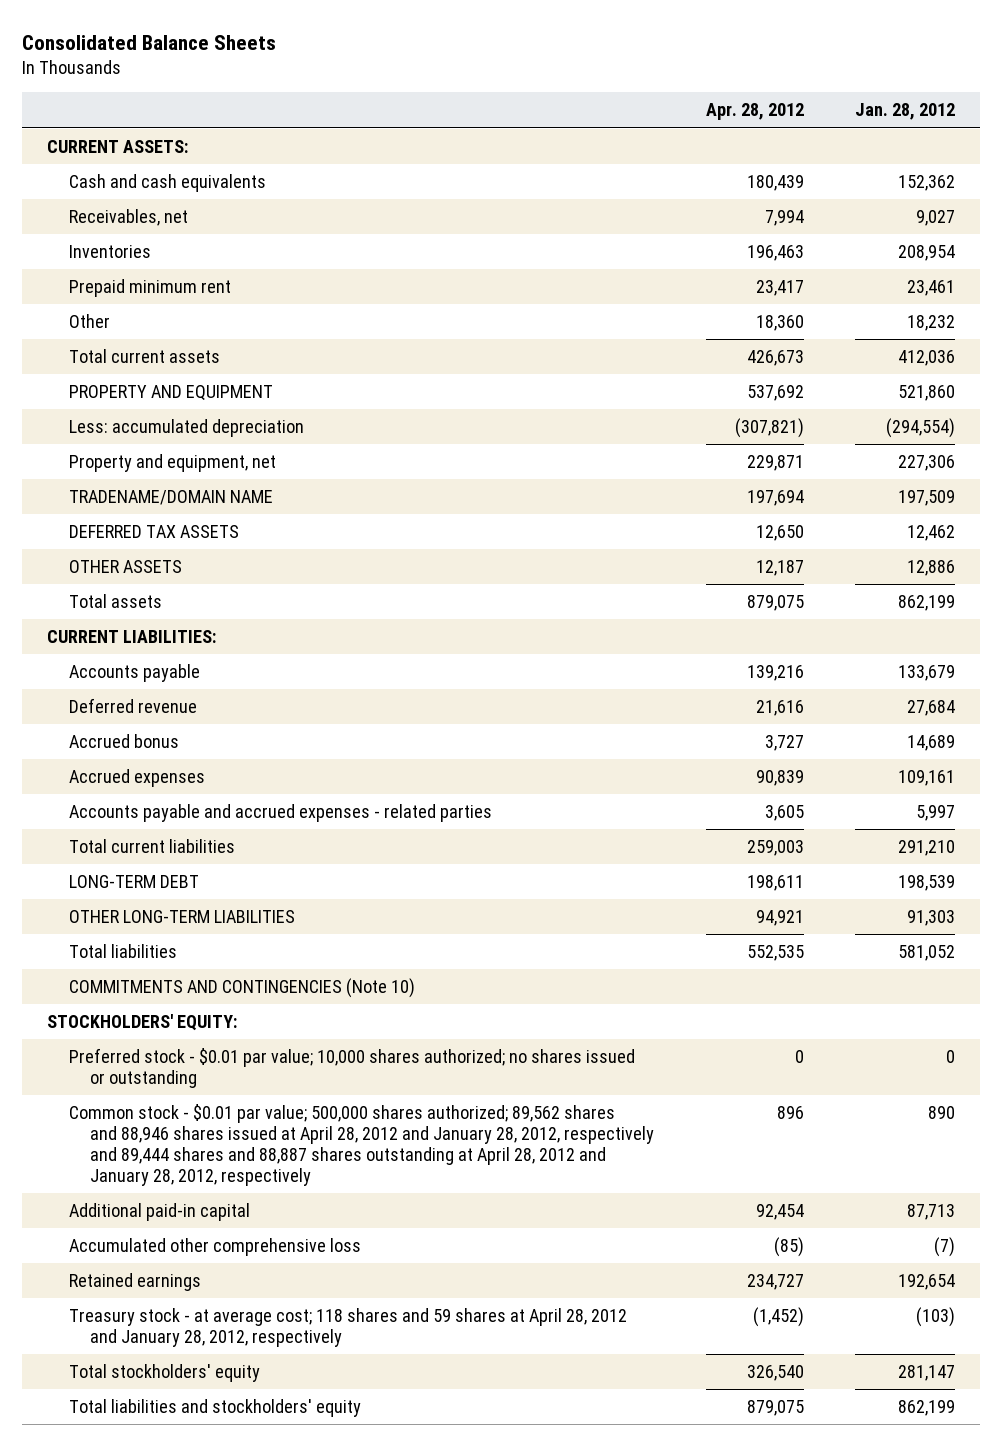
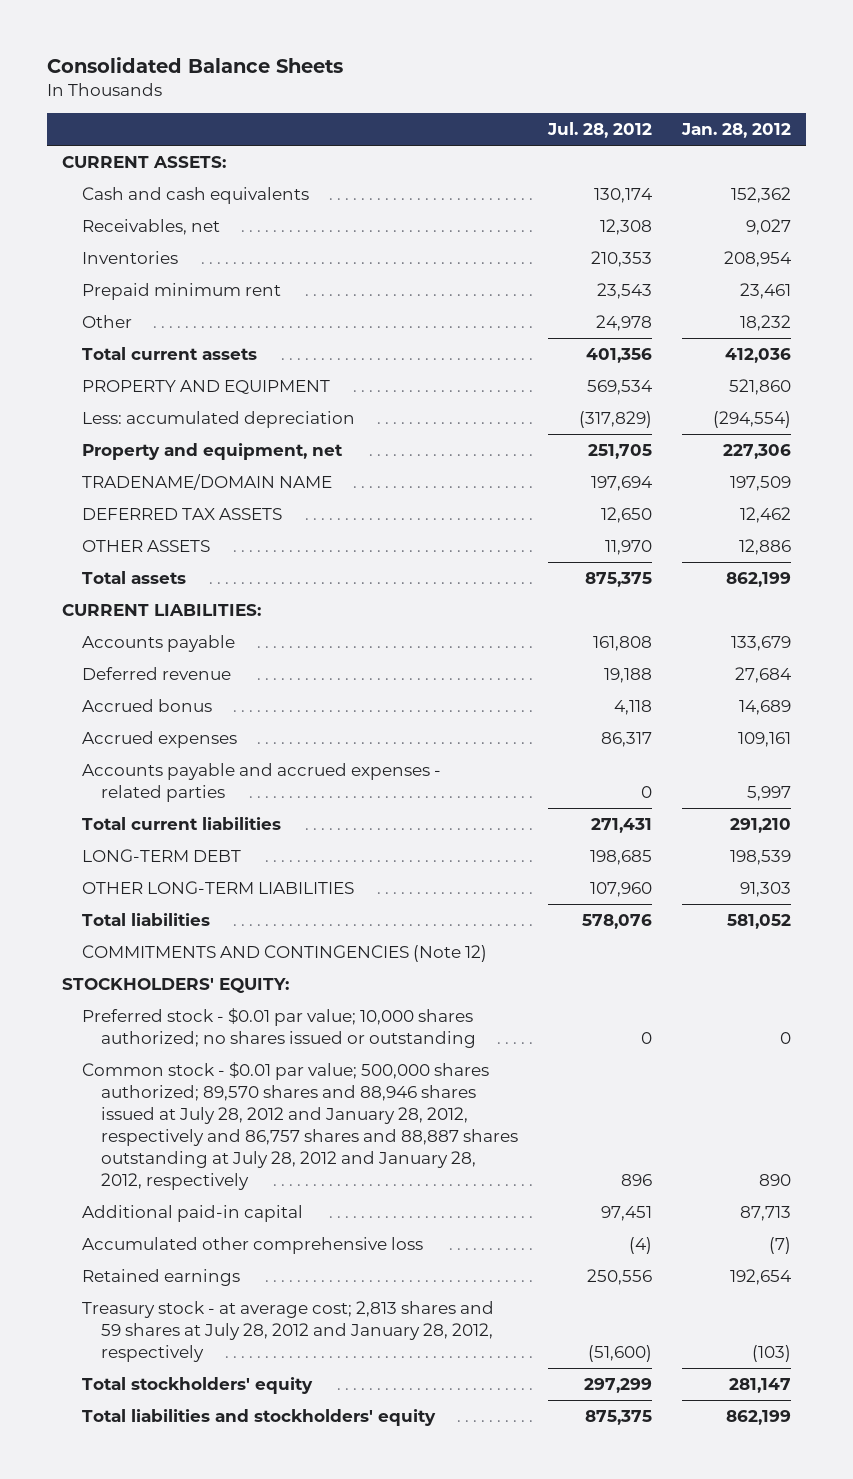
- | Apr. 28, 2012 | Jan. 28, 2012
+ | Jul. 28, 2012 | Jan. 28, 2012
- COMMITMENTS AND CONTINGENCIES (Note 10)
+ COMMITMENTS AND CONTINGENCIES (Note 12)
- Common stock - $0.01 par value; 500,000 shares authorized; 89,562 shares and 88,946 shares issued at April 28, 2012 and January 28, 2012, respectively and 89,444 shares and 88,887 shares outstanding at April 28, 2012 and January 28, 2012, respectively | 896 | 890
+ Common stock - $0.01 par value; 500,000 shares authorized; 89,570 shares and 88,946 shares issued at July 28, 2012 and January 28, 2012, respectively and 86,757 shares and 88,887 shares outstanding at July 28, 2012 and January 28, 2012, respectively | 896 | 890
- Treasury stock - at average cost; 118 shares and 59 shares at April 28, 2012 and January 28, 2012, respectively | (1,452) | (103)
+ Treasury stock - at average cost; 2,813 shares and 59 shares at July 28, 2012 and January 28, 2012, respectively | (51,600) | (103)

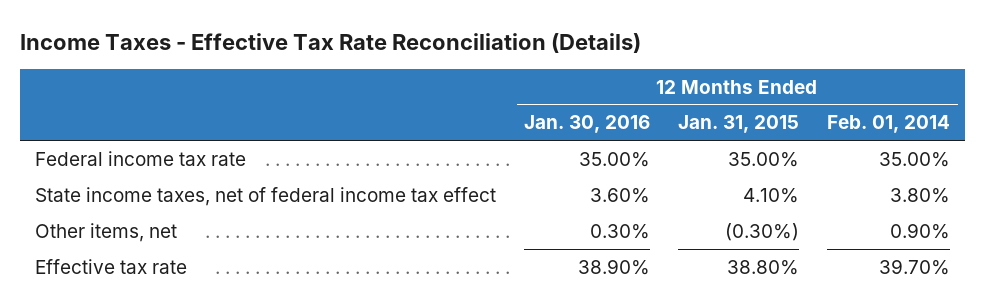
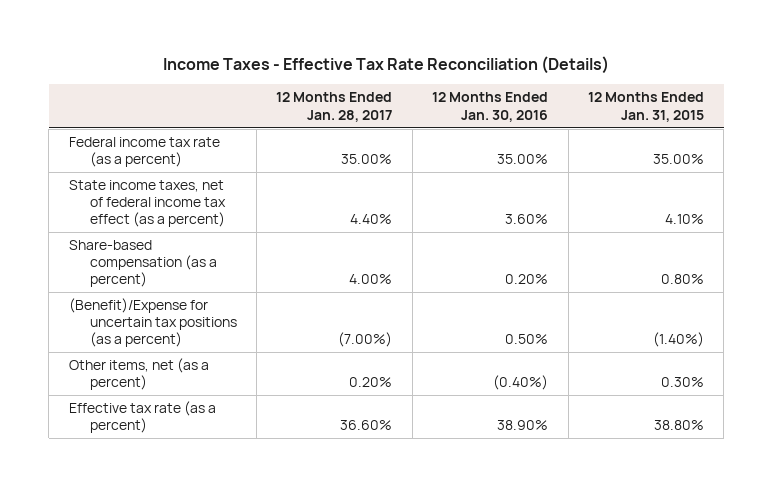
- | 12 Months Ended Jan. 30, 2016 | 12 Months Ended Jan. 31, 2015 | 12 Months Ended Feb. 01, 2014
+ | 12 Months Ended Jan. 28, 2017 | 12 Months Ended Jan. 30, 2016 | 12 Months Ended Jan. 31, 2015
- Federal income tax rate | 35.00% | 35.00% | 35.00%
- State income taxes, net of federal income tax effect | 3.60% | 4.10% | 3.80%
- Other items, net | 0.30% | (0.30%) | 0.90%
- Effective tax rate | 38.90% | 38.80% | 39.70%
+ Federal income tax rate (as a percent) | 35.00% | 35.00% | 35.00%
+ State income taxes, net of federal income tax effect (as a percent) | 4.40% | 3.60% | 4.10%
+ Share-based compensation (as a percent) | 4.00% | 0.20% | 0.80%
+ (Benefit)/Expense for uncertain tax positions (as a percent) | (7.00%) | 0.50% | (1.40%)
+ Other items, net (as a percent) | 0.20% | (0.40%) | 0.30%
+ Effective tax rate (as a percent) | 36.60% | 38.90% | 38.80%

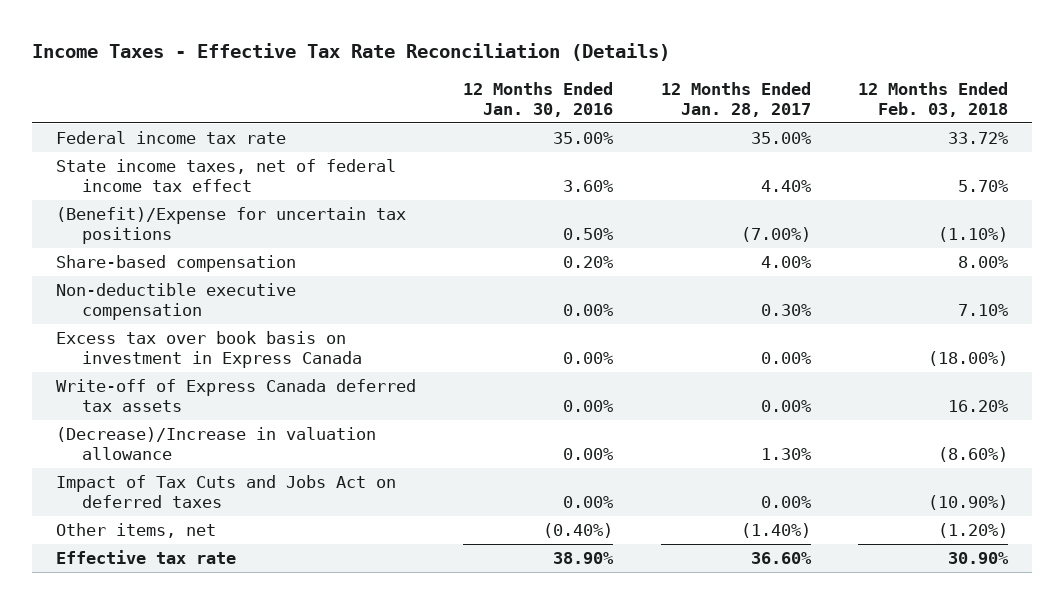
- | 12 Months Ended Jan. 28, 2017 | 12 Months Ended Jan. 30, 2016 | 12 Months Ended Jan. 31, 2015
+ | 12 Months Ended Jan. 30, 2016 | 12 Months Ended Jan. 28, 2017 | 12 Months Ended Feb. 03, 2018
- Federal income tax rate (as a percent) | 35.00% | 35.00% | 35.00%
- State income taxes, net of federal income tax effect (as a percent) | 4.40% | 3.60% | 4.10%
- Share-based compensation (as a percent) | 4.00% | 0.20% | 0.80%
- (Benefit)/Expense for uncertain tax positions (as a percent) | (7.00%) | 0.50% | (1.40%)
- Other items, net (as a percent) | 0.20% | (0.40%) | 0.30%
- Effective tax rate (as a percent) | 36.60% | 38.90% | 38.80%
+ Federal income tax rate | 35.00% | 35.00% | 33.72%
+ State income taxes, net of federal income tax effect | 3.60% | 4.40% | 5.70%
+ (Benefit)/Expense for uncertain tax positions | 0.50% | (7.00%) | (1.10%)
+ Share-based compensation | 0.20% | 4.00% | 8.00%
+ Non-deductible executive compensation | 0.00% | 0.30% | 7.10%
+ Excess tax over book basis on investment in Express Canada | 0.00% | 0.00% | (18.00%)
+ Write-off of Express Canada deferred tax assets | 0.00% | 0.00% | 16.20%
+ (Decrease)/Increase in valuation allowance | 0.00% | 1.30% | (8.60%)
+ Impact of Tax Cuts and Jobs Act on deferred taxes | 0.00% | 0.00% | (10.90%)
+ Other items, net | (0.40%) | (1.40%) | (1.20%)
+ Effective tax rate | 38.90% | 36.60% | 30.90%

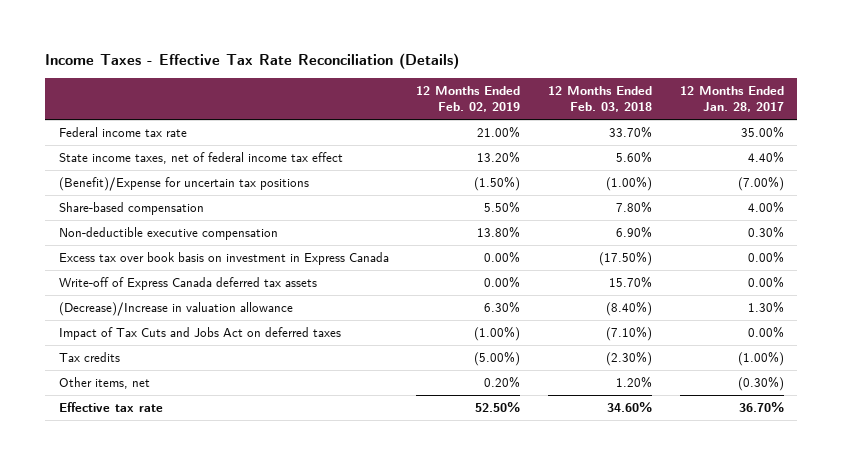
- | 12 Months Ended Jan. 30, 2016 | 12 Months Ended Jan. 28, 2017 | 12 Months Ended Feb. 03, 2018
+ | 12 Months Ended Feb. 02, 2019 | 12 Months Ended Feb. 03, 2018 | 12 Months Ended Jan. 28, 2017
- Federal income tax rate | 35.00% | 35.00% | 33.72%
- State income taxes, net of federal income tax effect | 3.60% | 4.40% | 5.70%
- (Benefit)/Expense for uncertain tax positions | 0.50% | (7.00%) | (1.10%)
- Share-based compensation | 0.20% | 4.00% | 8.00%
- Non-deductible executive compensation | 0.00% | 0.30% | 7.10%
- Excess tax over book basis on investment in Express Canada | 0.00% | 0.00% | (18.00%)
- Write-off of Express Canada deferred tax assets | 0.00% | 0.00% | 16.20%
- (Decrease)/Increase in valuation allowance | 0.00% | 1.30% | (8.60%)
- Impact of Tax Cuts and Jobs Act on deferred taxes | 0.00% | 0.00% | (10.90%)
- Other items, net | (0.40%) | (1.40%) | (1.20%)
- Effective tax rate | 38.90% | 36.60% | 30.90%
+ Federal income tax rate | 21.00% | 33.70% | 35.00%
+ State income taxes, net of federal income tax effect | 13.20% | 5.60% | 4.40%
+ (Benefit)/Expense for uncertain tax positions | (1.50%) | (1.00%) | (7.00%)
+ Share-based compensation | 5.50% | 7.80% | 4.00%
+ Non-deductible executive compensation | 13.80% | 6.90% | 0.30%
+ Excess tax over book basis on investment in Express Canada | 0.00% | (17.50%) | 0.00%
+ Write-off of Express Canada deferred tax assets | 0.00% | 15.70% | 0.00%
+ (Decrease)/Increase in valuation allowance | 6.30% | (8.40%) | 1.30%
+ Impact of Tax Cuts and Jobs Act on deferred taxes | (1.00%) | (7.10%) | 0.00%
+ Tax credits | (5.00%) | (2.30%) | (1.00%)
+ Other items, net | 0.20% | 1.20% | (0.30%)
+ Effective tax rate | 52.50% | 34.60% | 36.70%

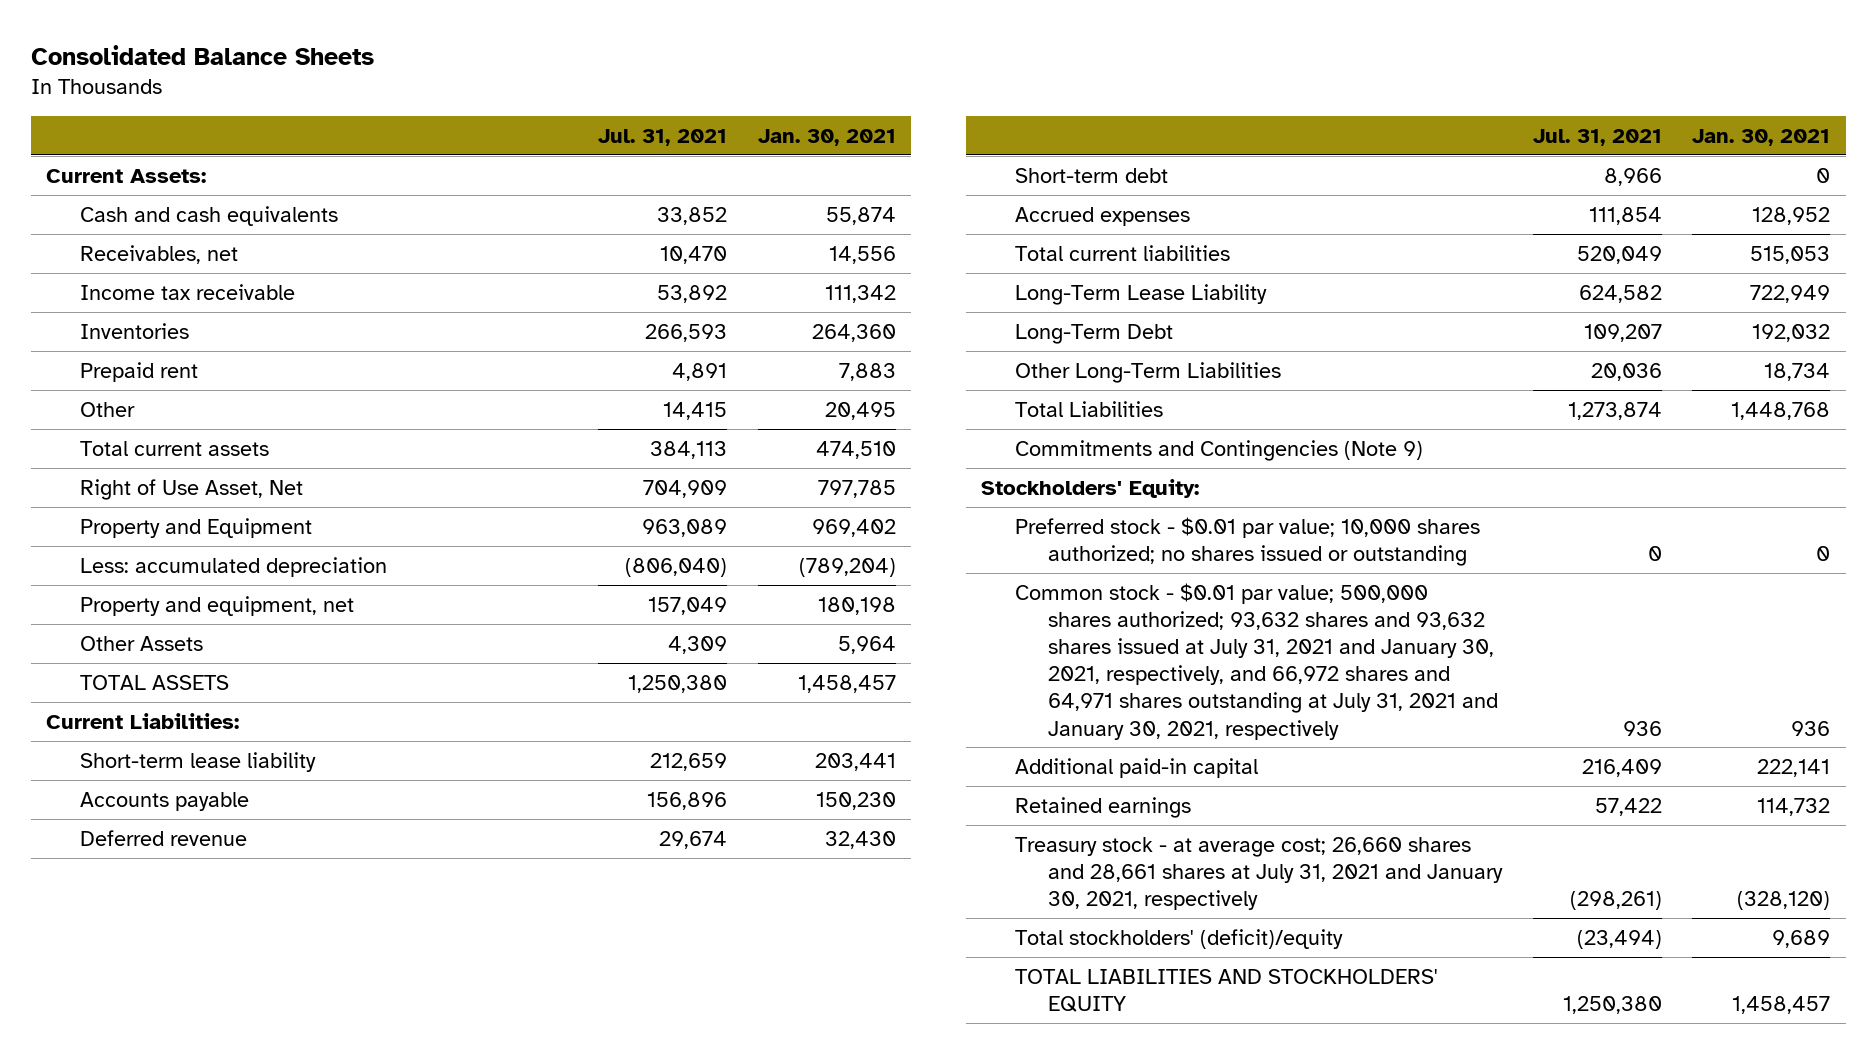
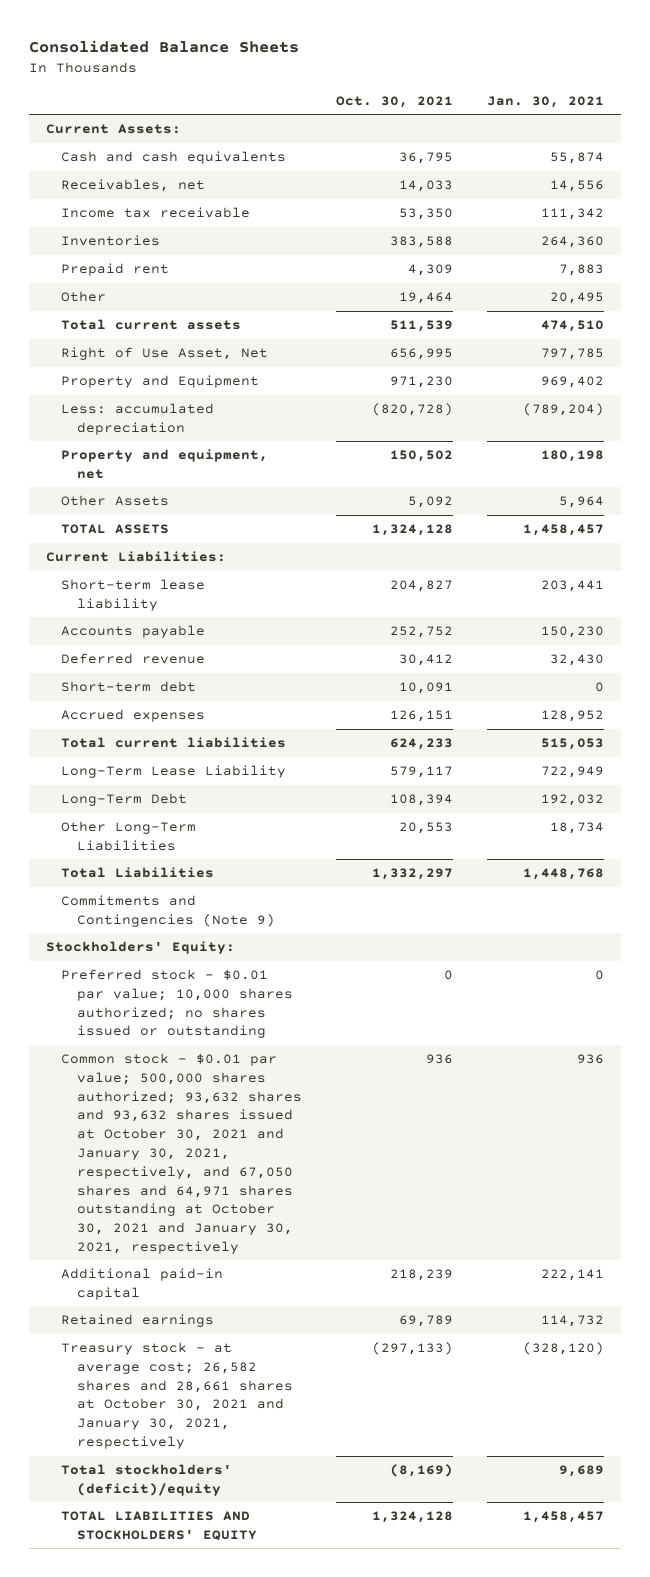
- | Jul. 31, 2021 | Jan. 30, 2021
+ | Oct. 30, 2021 | Jan. 30, 2021
- Common stock - $0.01 par value; 500,000 shares authorized; 93,632 shares and 93,632 shares issued at July 31, 2021 and January 30, 2021, respectively, and 66,972 shares and 64,971 shares outstanding at July 31, 2021 and January 30, 2021, respectively | 936 | 936
+ Common stock - $0.01 par value; 500,000 shares authorized; 93,632 shares and 93,632 shares issued at October 30, 2021 and January 30, 2021, respectively, and 67,050 shares and 64,971 shares outstanding at October 30, 2021 and January 30, 2021, respectively | 936 | 936
- Treasury stock - at average cost; 26,660 shares and 28,661 shares at July 31, 2021 and January 30, 2021, respectively | (298,261) | (328,120)
+ Treasury stock - at average cost; 26,582 shares and 28,661 shares at October 30, 2021 and January 30, 2021, respectively | (297,133) | (328,120)

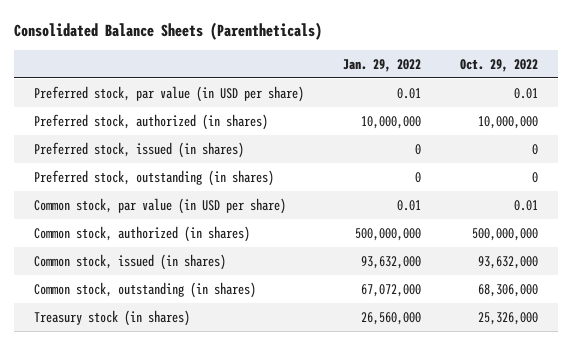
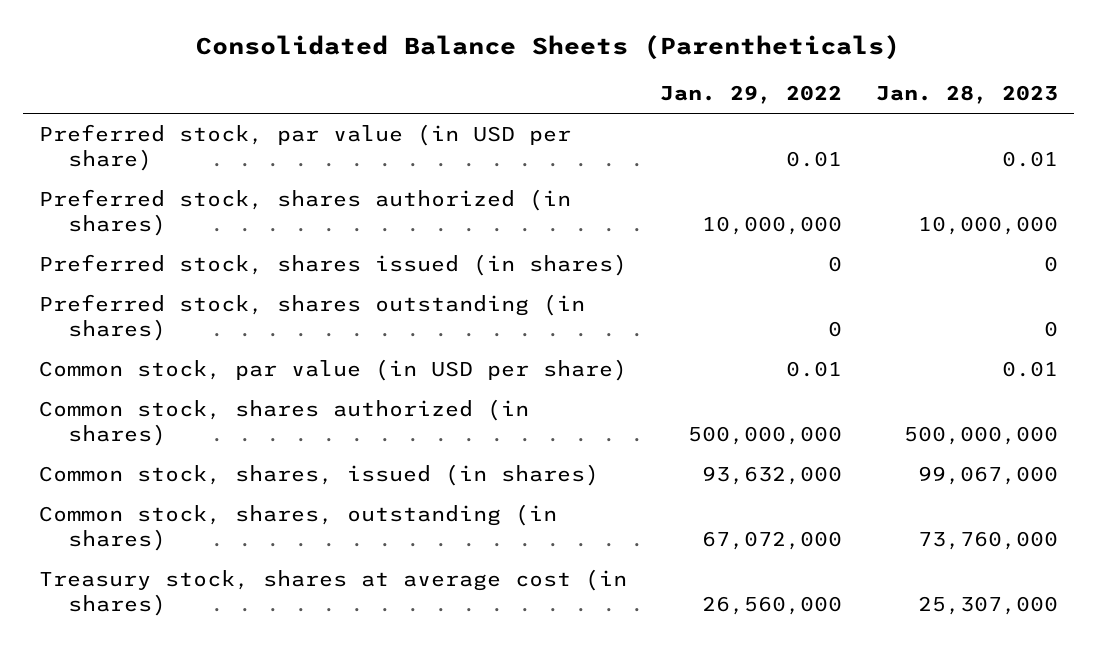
- | Jan. 29, 2022 | Oct. 29, 2022
+ | Jan. 29, 2022 | Jan. 28, 2023
- Preferred stock, authorized (in shares) | 10,000,000 | 10,000,000
- Preferred stock, issued (in shares) | 0 | 0
- Preferred stock, outstanding (in shares) | 0 | 0
+ Preferred stock, shares authorized (in shares) | 10,000,000 | 10,000,000
+ Preferred stock, shares issued (in shares) | 0 | 0
+ Preferred stock, shares outstanding (in shares) | 0 | 0
- Common stock, authorized (in shares) | 500,000,000 | 500,000,000
- Common stock, issued (in shares) | 93,632,000 | 93,632,000
- Common stock, outstanding (in shares) | 67,072,000 | 68,306,000
- Treasury stock (in shares) | 26,560,000 | 25,326,000
+ Common stock, shares authorized (in shares) | 500,000,000 | 500,000,000
+ Common stock, shares, issued (in shares) | 93,632,000 | 99,067,000
+ Common stock, shares, outstanding (in shares) | 67,072,000 | 73,760,000
+ Treasury stock, shares at average cost (in shares) | 26,560,000 | 25,307,000

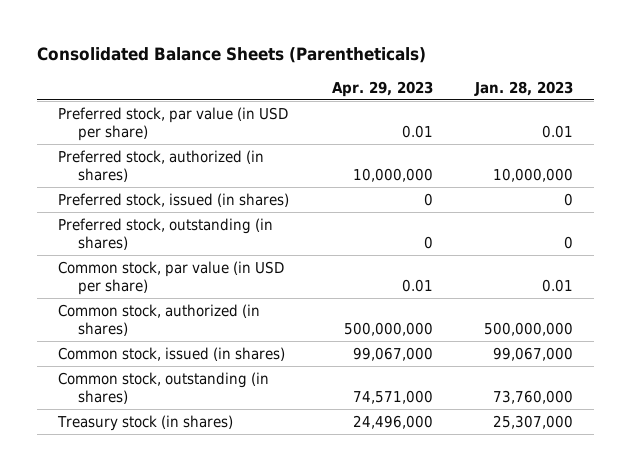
- | Jan. 29, 2022 | Jan. 28, 2023
+ | Apr. 29, 2023 | Jan. 28, 2023
- Preferred stock, shares authorized (in shares) | 10,000,000 | 10,000,000
- Preferred stock, shares issued (in shares) | 0 | 0
- Preferred stock, shares outstanding (in shares) | 0 | 0
+ Preferred stock, authorized (in shares) | 10,000,000 | 10,000,000
+ Preferred stock, issued (in shares) | 0 | 0
+ Preferred stock, outstanding (in shares) | 0 | 0
- Common stock, shares authorized (in shares) | 500,000,000 | 500,000,000
- Common stock, shares, issued (in shares) | 93,632,000 | 99,067,000
- Common stock, shares, outstanding (in shares) | 67,072,000 | 73,760,000
- Treasury stock, shares at average cost (in shares) | 26,560,000 | 25,307,000
+ Common stock, authorized (in shares) | 500,000,000 | 500,000,000
+ Common stock, issued (in shares) | 99,067,000 | 99,067,000
+ Common stock, outstanding (in shares) | 74,571,000 | 73,760,000
+ Treasury stock (in shares) | 24,496,000 | 25,307,000

